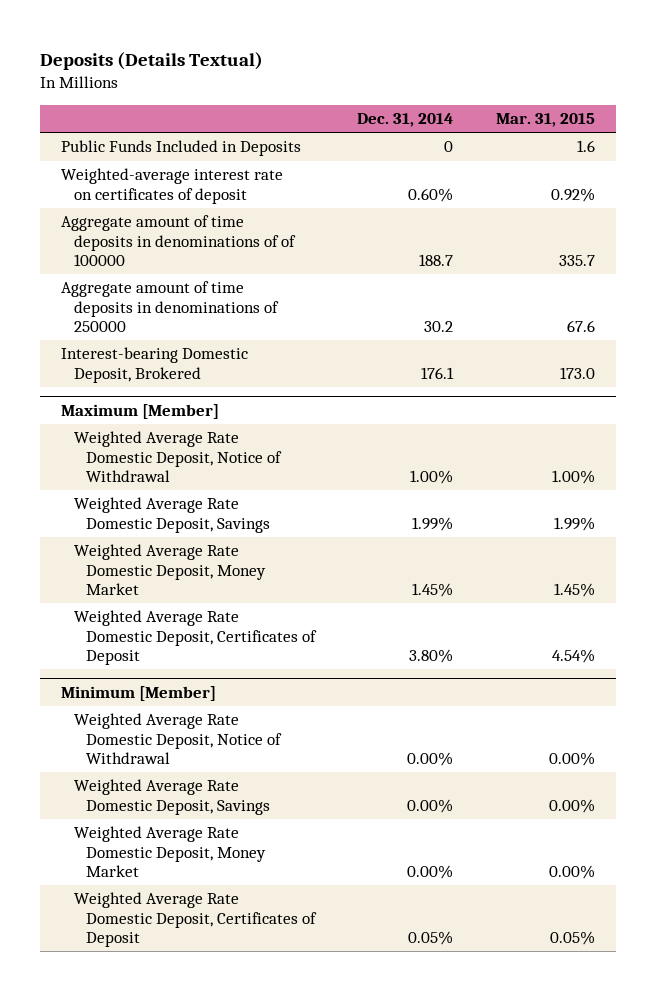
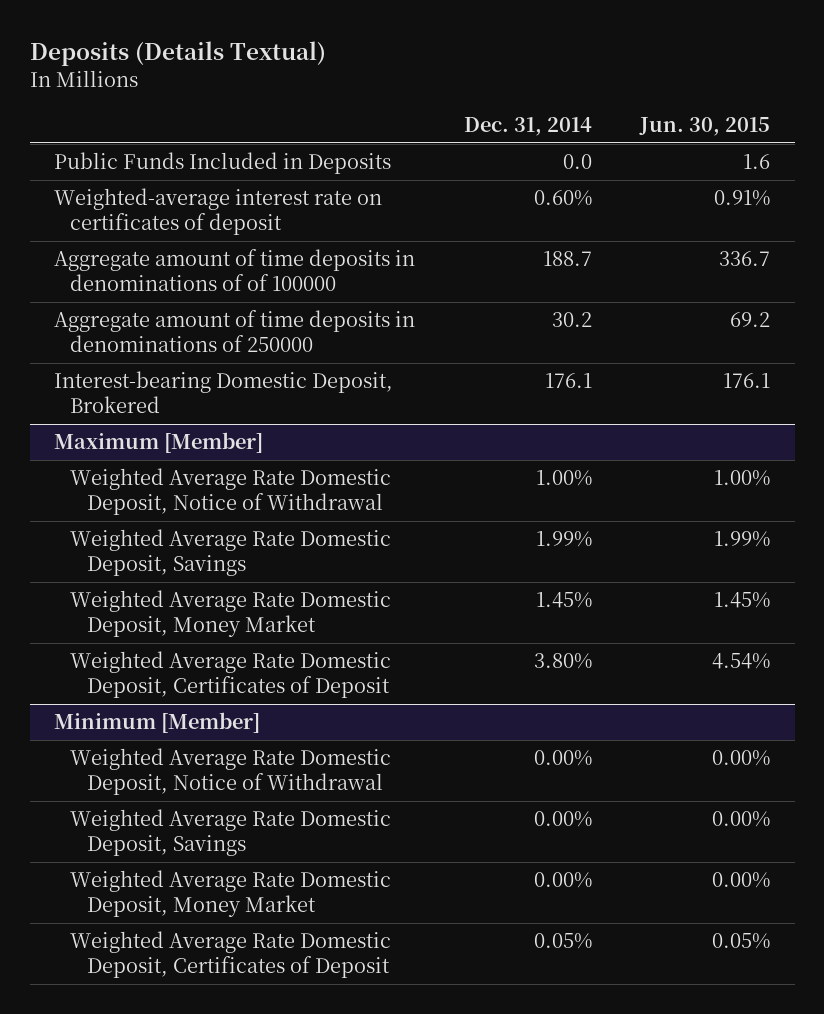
- | Dec. 31, 2014 | Mar. 31, 2015
+ | Dec. 31, 2014 | Jun. 30, 2015
- Public Funds Included in Deposits | 0 | 1.6
+ Public Funds Included in Deposits | 0.0 | 1.6

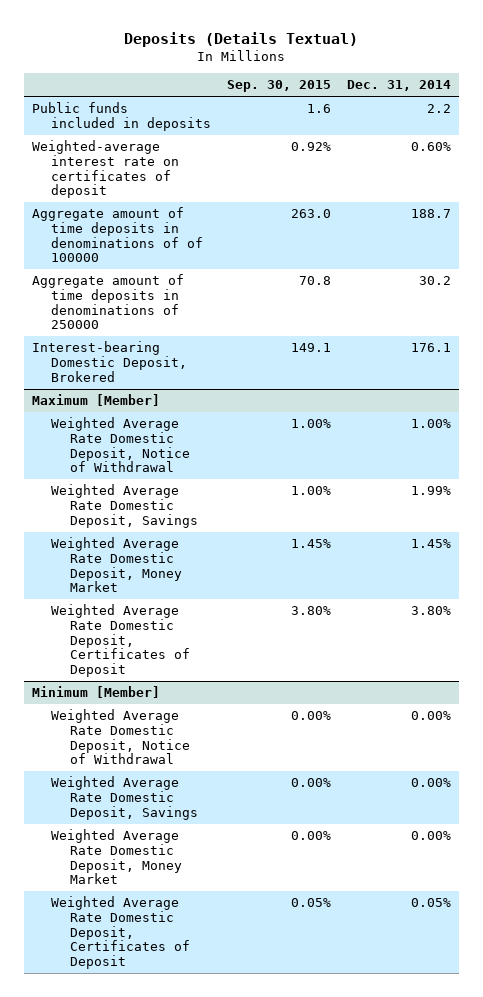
- | Dec. 31, 2014 | Jun. 30, 2015
+ | Sep. 30, 2015 | Dec. 31, 2014
- Public Funds Included in Deposits | 0.0 | 1.6
+ Public funds included in deposits | 1.6 | 2.2

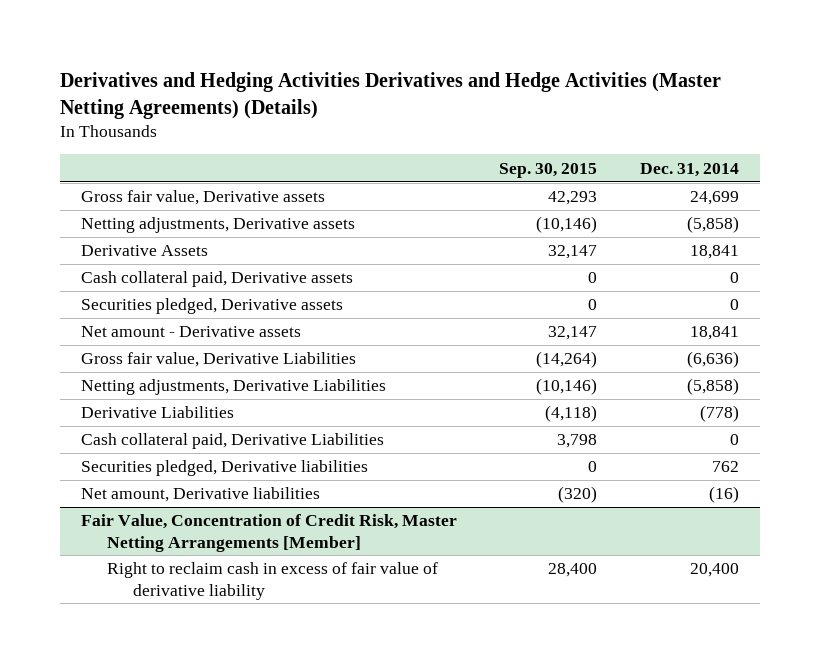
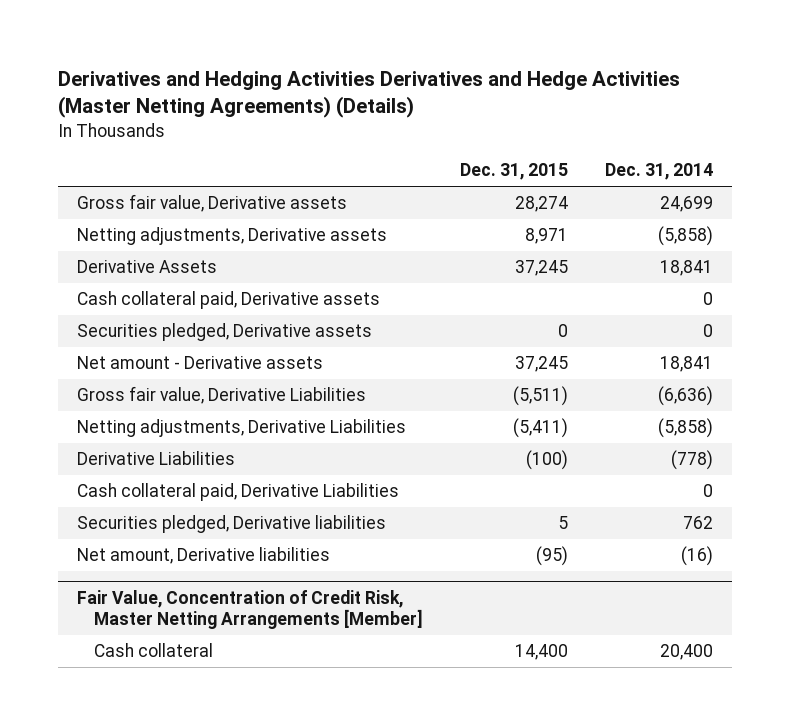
- | Sep. 30, 2015 | Dec. 31, 2014
+ | Dec. 31, 2015 | Dec. 31, 2014
@ Fair Value, Concentration of Credit Risk, Master Netting Arrangements [Member]
- Right to reclaim cash in excess of fair value of derivative liability | 28,400 | 20,400
+ Cash collateral | 14,400 | 20,400

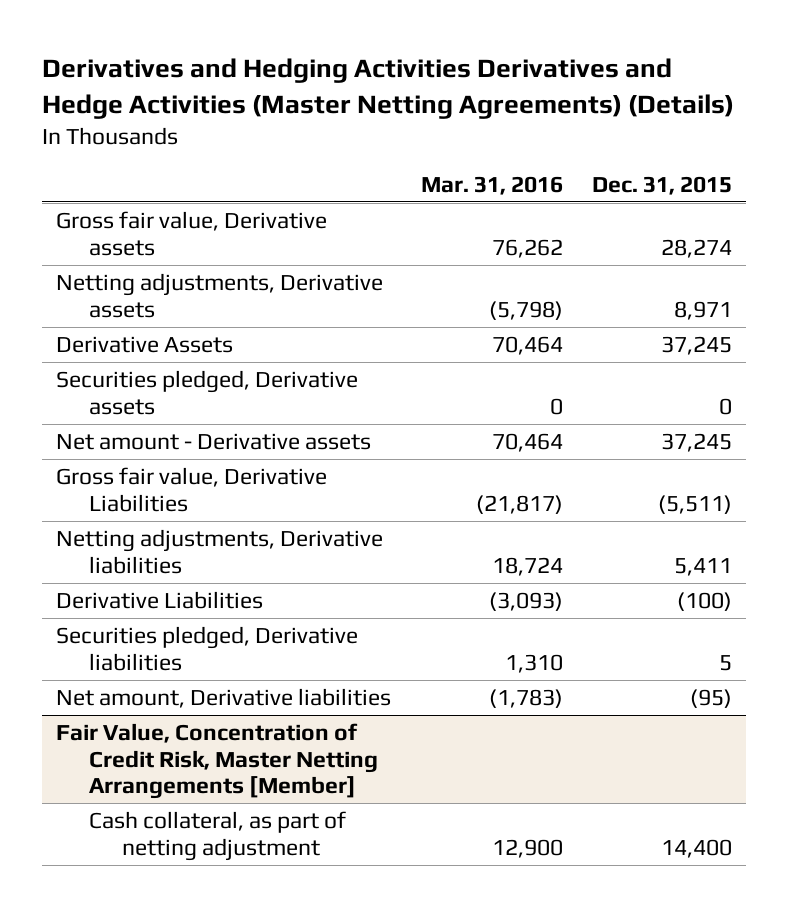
- | Dec. 31, 2015 | Dec. 31, 2014
+ | Mar. 31, 2016 | Dec. 31, 2015
- Cash collateral paid, Derivative assets | | 0
- Netting adjustments, Derivative Liabilities | (5,411) | (5,858)
+ Netting adjustments, Derivative liabilities | 18,724 | 5,411
- Cash collateral paid, Derivative Liabilities | | 0
@ Fair Value, Concentration of Credit Risk, Master Netting Arrangements [Member]
- Cash collateral | 14,400 | 20,400
+ Cash collateral, as part of netting adjustment | 12,900 | 14,400

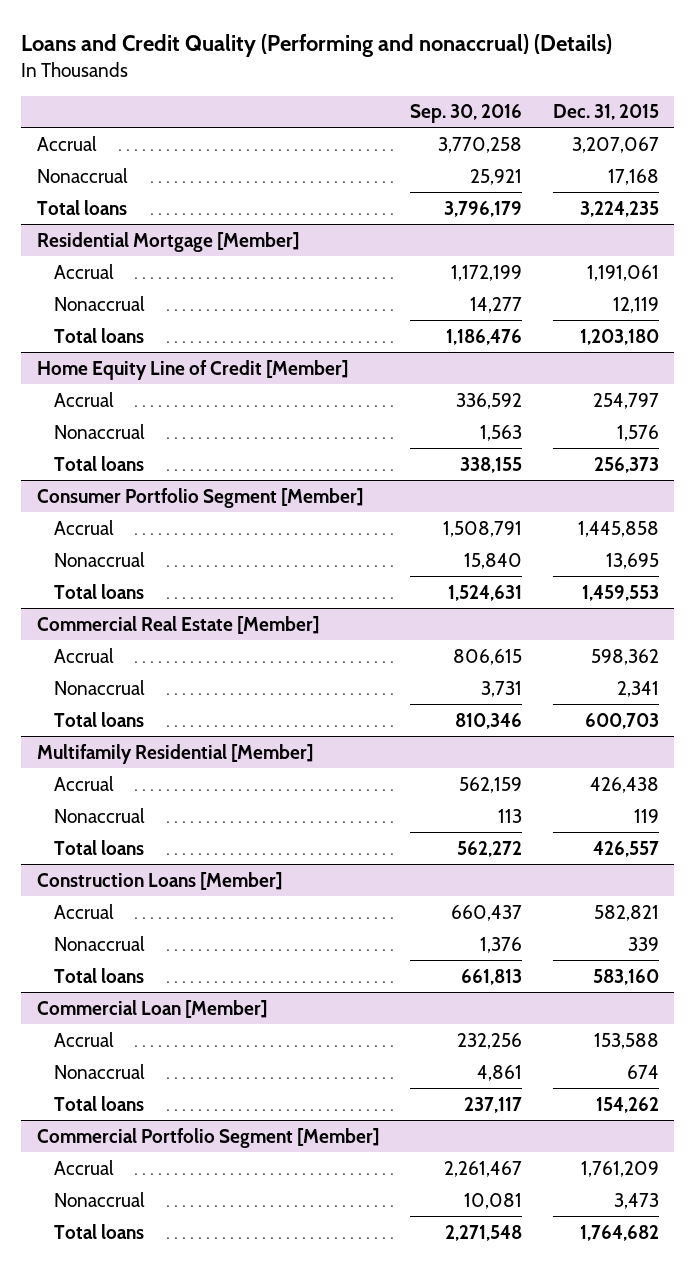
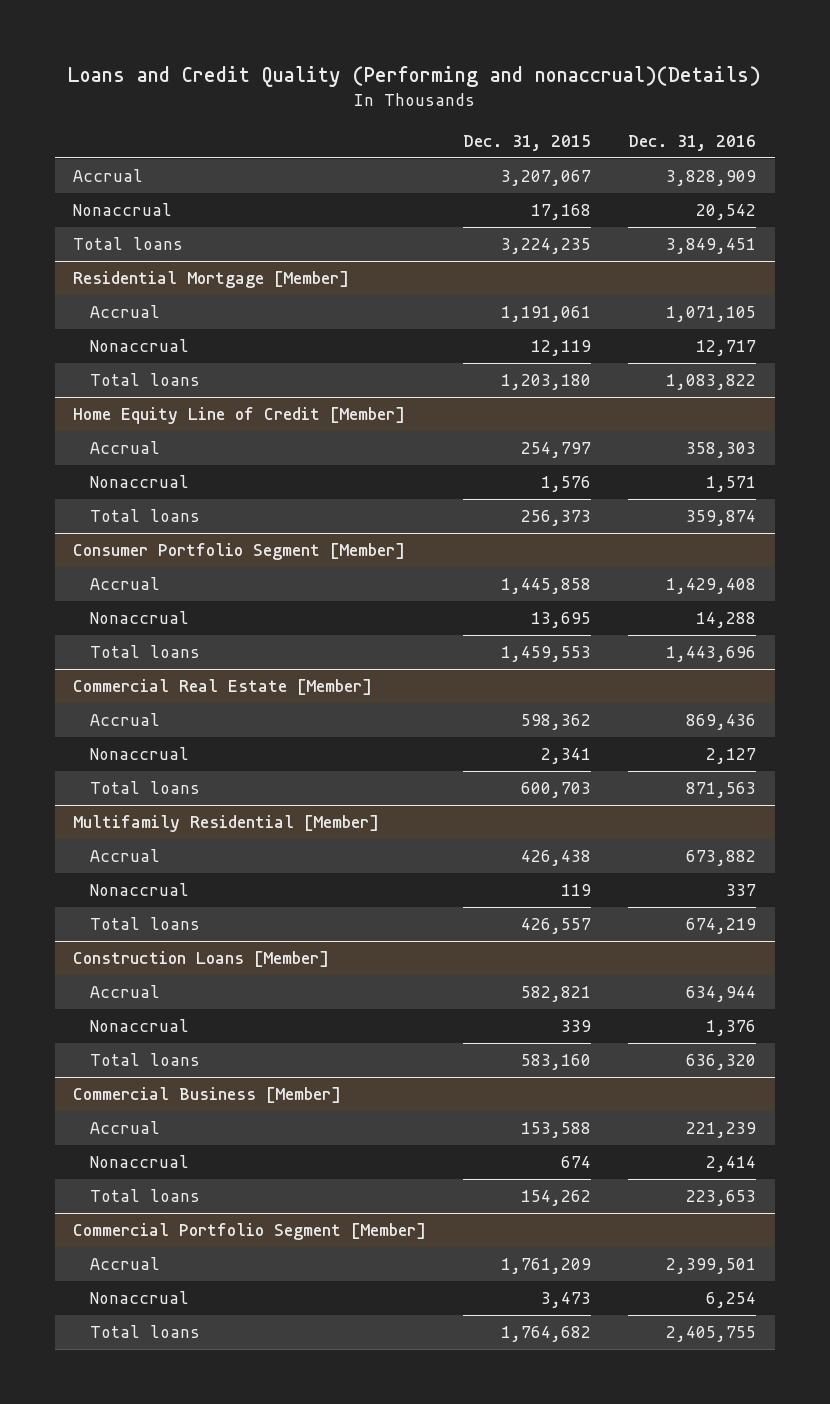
- Loans and Credit Quality (Performing and nonaccrual) (Details)
+ Loans and Credit Quality (Performing and nonaccrual)(Details)
- | Sep. 30, 2016 | Dec. 31, 2015
+ | Dec. 31, 2015 | Dec. 31, 2016
- Commercial Loan [Member]
+ Commercial Business [Member]

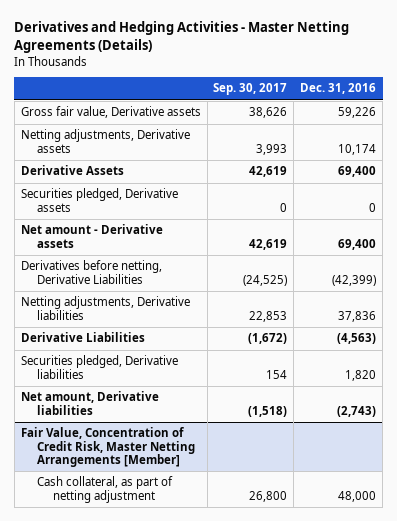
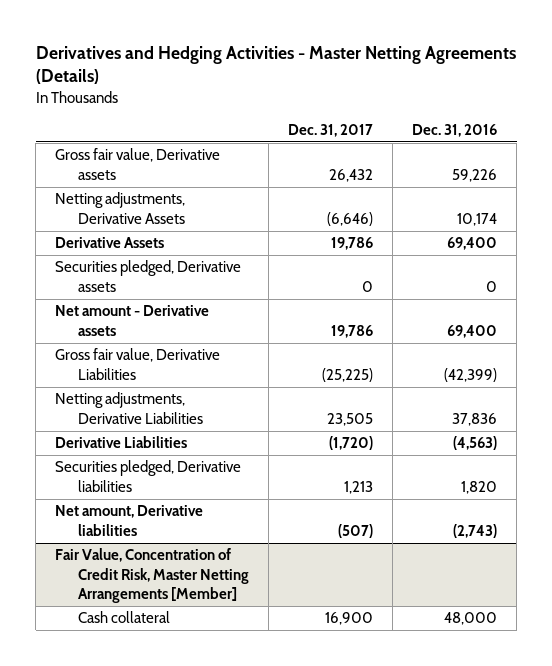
- | Sep. 30, 2017 | Dec. 31, 2016
+ | Dec. 31, 2017 | Dec. 31, 2016
- Netting adjustments, Derivative assets | 3,993 | 10,174
+ Netting adjustments, Derivative Assets | (6,646) | 10,174
- Derivatives before netting, Derivative Liabilities | (24,525) | (42,399)
- Netting adjustments, Derivative liabilities | 22,853 | 37,836
+ Gross fair value, Derivative Liabilities | (25,225) | (42,399)
+ Netting adjustments, Derivative Liabilities | 23,505 | 37,836
@ Fair Value, Concentration of Credit Risk, Master Netting Arrangements [Member]
- Cash collateral, as part of netting adjustment | 26,800 | 48,000
+ Cash collateral | 16,900 | 48,000

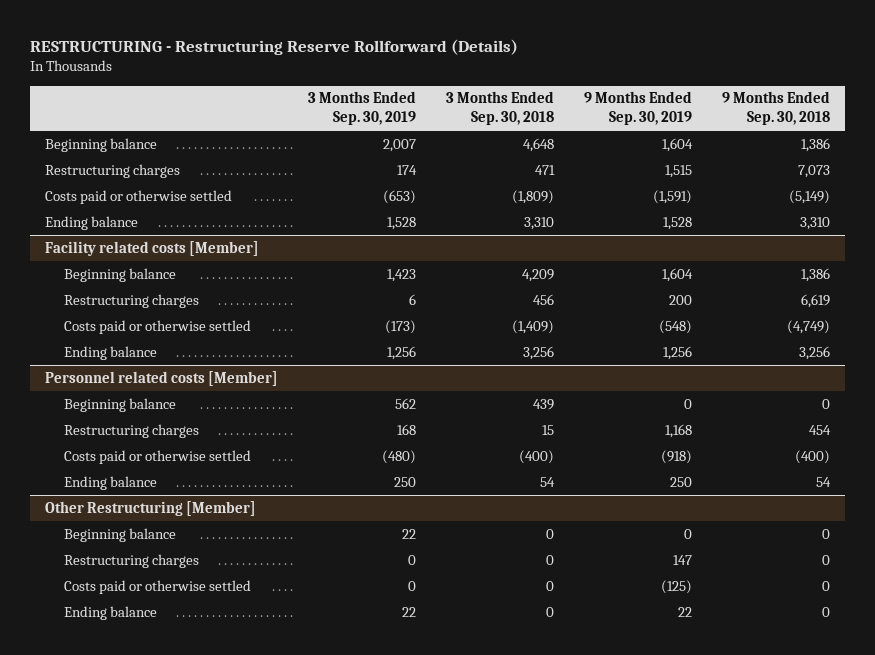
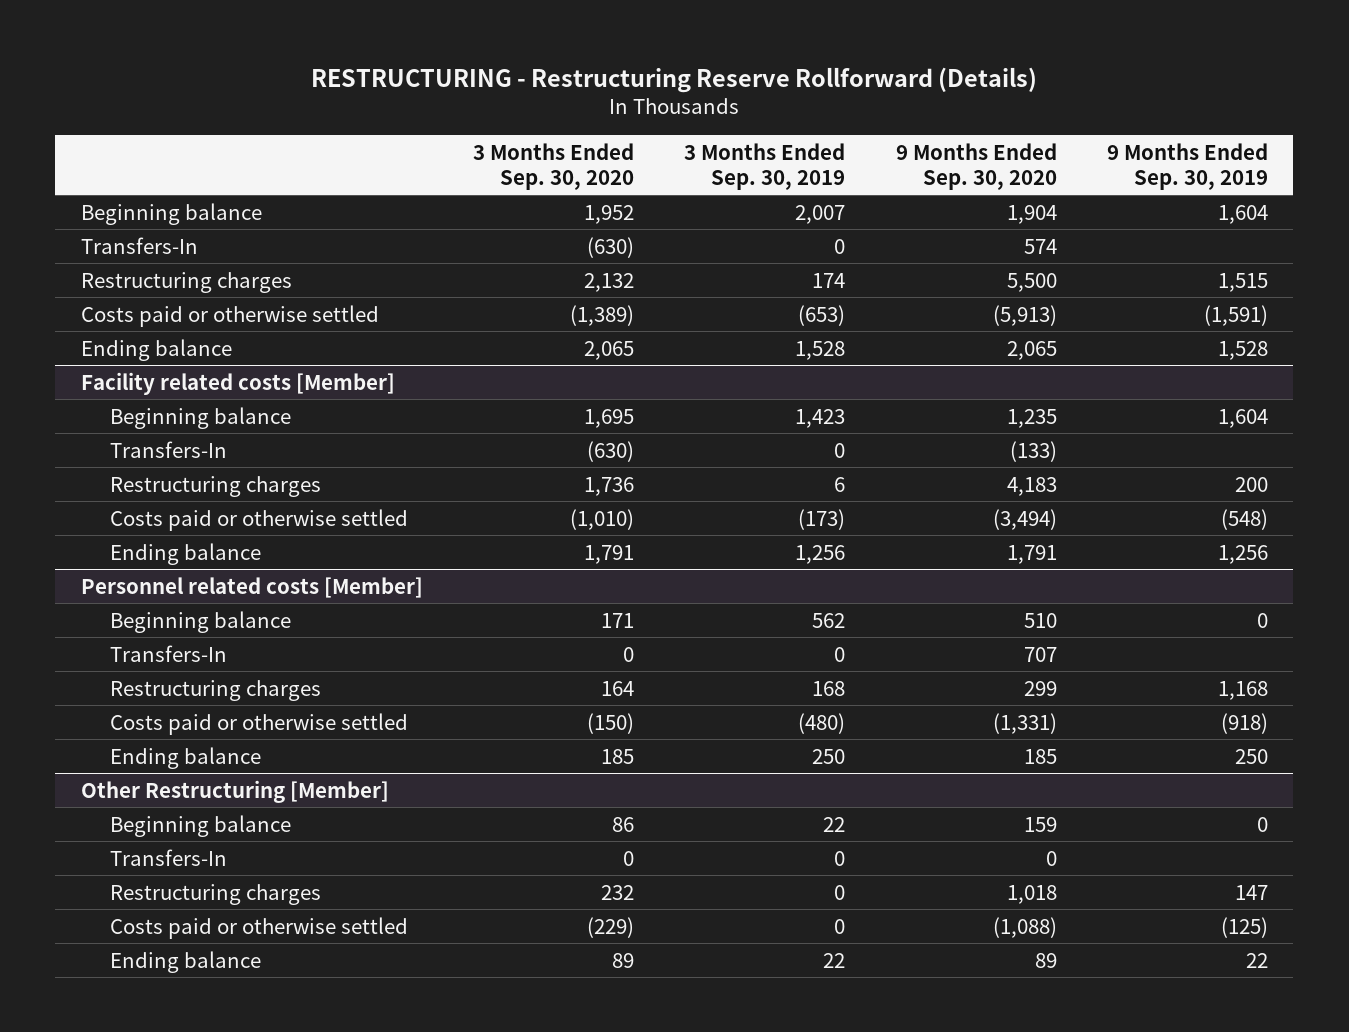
- | 3 Months Ended Sep. 30, 2019 | 3 Months Ended Sep. 30, 2018 | 9 Months Ended Sep. 30, 2019 | 9 Months Ended Sep. 30, 2018
+ | 3 Months Ended Sep. 30, 2020 | 3 Months Ended Sep. 30, 2019 | 9 Months Ended Sep. 30, 2020 | 9 Months Ended Sep. 30, 2019
+ Transfers-In | (630) | 0 | 574 |
@ Facility related costs [Member]
+ Transfers-In | (630) | 0 | (133) |
@ Personnel related costs [Member]
+ Transfers-In | 0 | 0 | 707 |
@ Other Restructuring [Member]
+ Transfers-In | 0 | 0 | 0 |

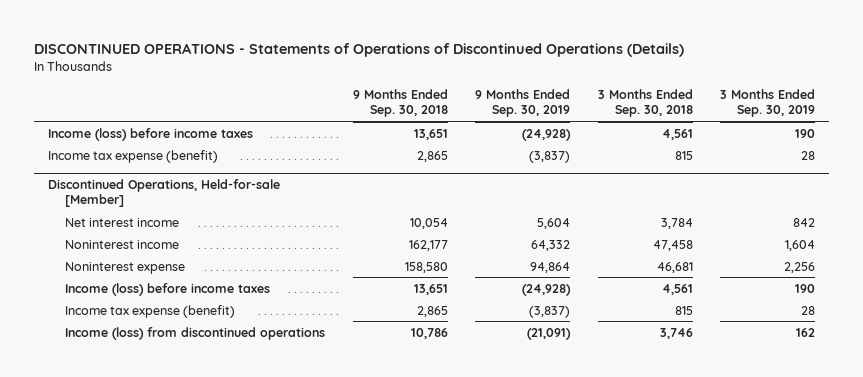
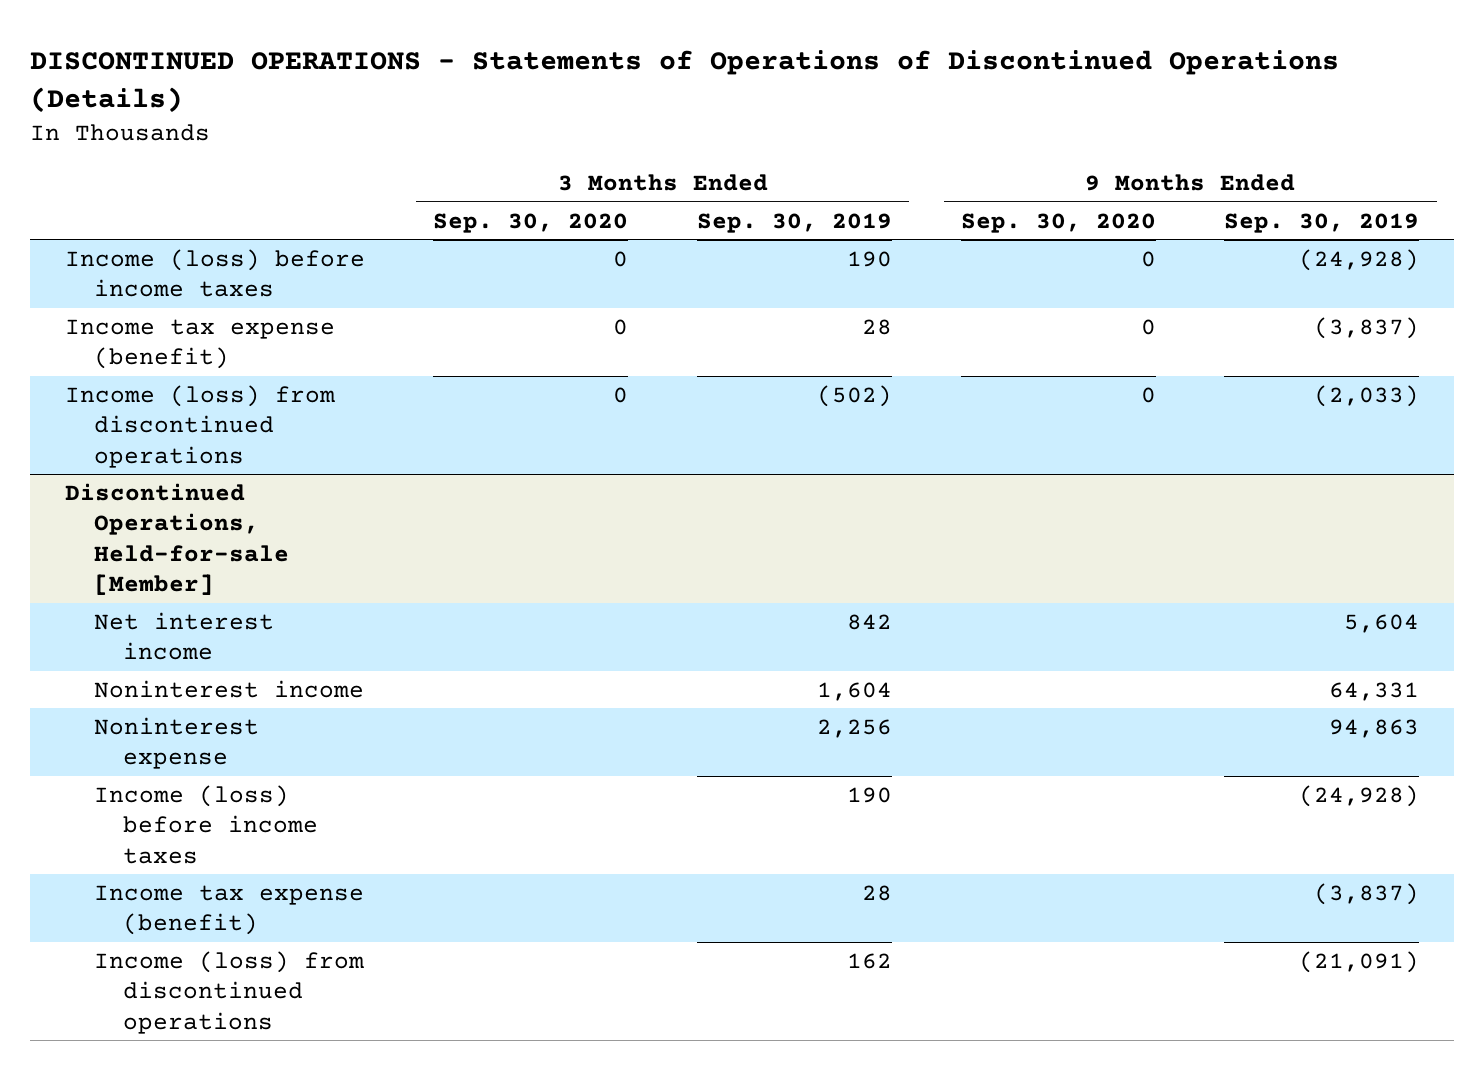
- | 9 Months Ended Sep. 30, 2018 | 9 Months Ended Sep. 30, 2019 | 3 Months Ended Sep. 30, 2018 | 3 Months Ended Sep. 30, 2019
+ | 3 Months Ended Sep. 30, 2020 | 3 Months Ended Sep. 30, 2019 | 9 Months Ended Sep. 30, 2020 | 9 Months Ended Sep. 30, 2019
+ Income (loss) from discontinued operations | 0 | (502) | 0 | (2,033)
@ Discontinued Operations, Held-for-sale [Member]
- Noninterest income | 162,177 | 64,332 | 47,458 | 1,604
- Noninterest expense | 158,580 | 94,864 | 46,681 | 2,256
+ Noninterest income | | 1,604 | | 64,331
+ Noninterest expense | | 2,256 | | 94,863

